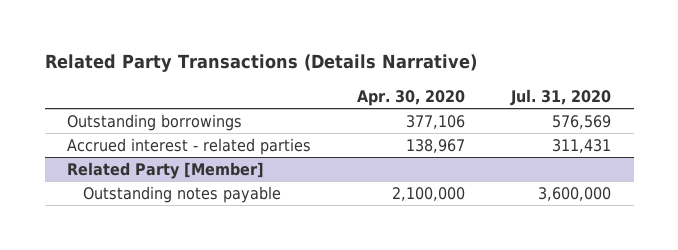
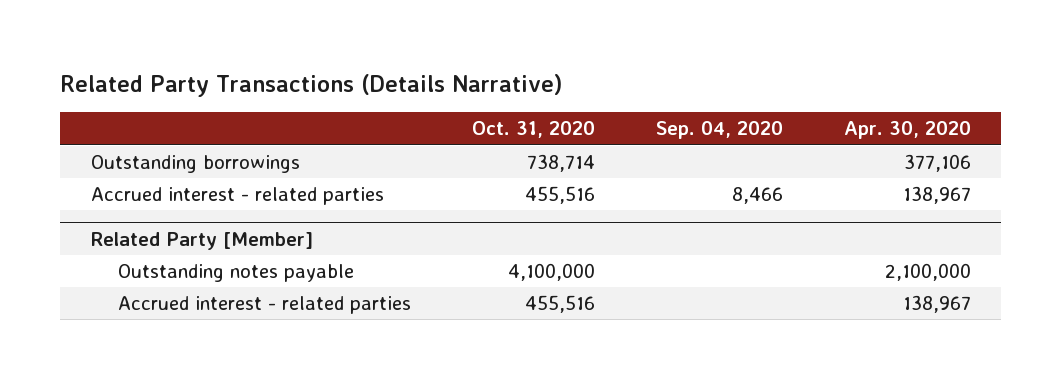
- | Apr. 30, 2020 | Jul. 31, 2020
+ | Oct. 31, 2020 | Sep. 04, 2020 | Apr. 30, 2020
@ Related Party [Member]
+ Accrued interest - related parties | 455,516 | | 138,967

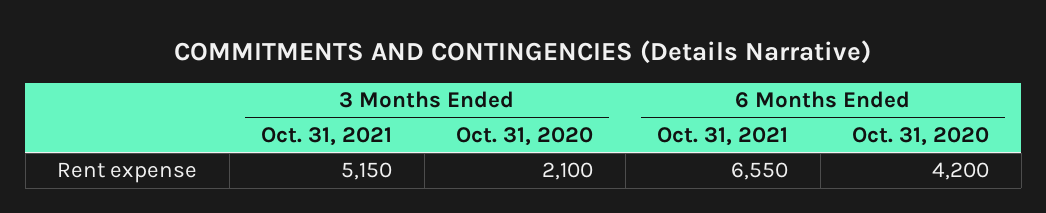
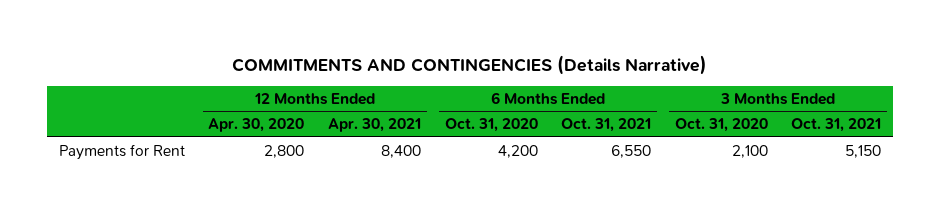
- | 3 Months Ended Oct. 31, 2021 | 3 Months Ended Oct. 31, 2020 | 6 Months Ended Oct. 31, 2021 | 6 Months Ended Oct. 31, 2020
+ | 12 Months Ended Apr. 30, 2020 | 12 Months Ended Apr. 30, 2021 | 6 Months Ended Oct. 31, 2020 | 6 Months Ended Oct. 31, 2021 | 3 Months Ended Oct. 31, 2020 | 3 Months Ended Oct. 31, 2021
- Rent expense | 5,150 | 2,100 | 6,550 | 4,200
+ Payments for Rent | 2,800 | 8,400 | 4,200 | 6,550 | 2,100 | 5,150

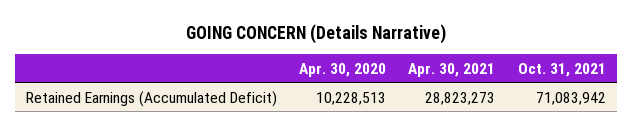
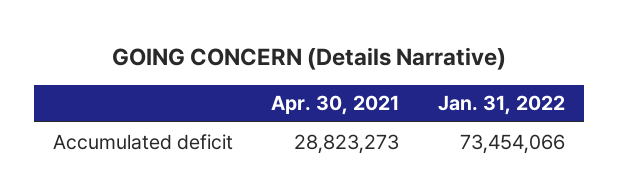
- | Apr. 30, 2020 | Apr. 30, 2021 | Oct. 31, 2021
+ | Apr. 30, 2021 | Jan. 31, 2022
- Retained Earnings (Accumulated Deficit) | 10,228,513 | 28,823,273 | 71,083,942
+ Accumulated deficit | 28,823,273 | 73,454,066

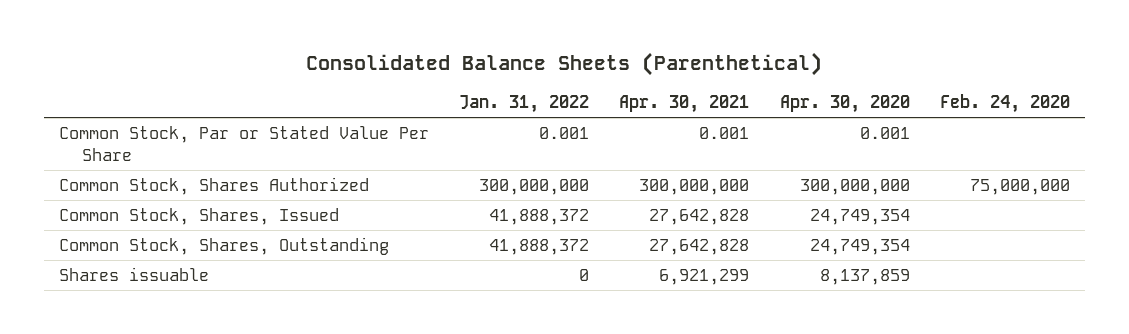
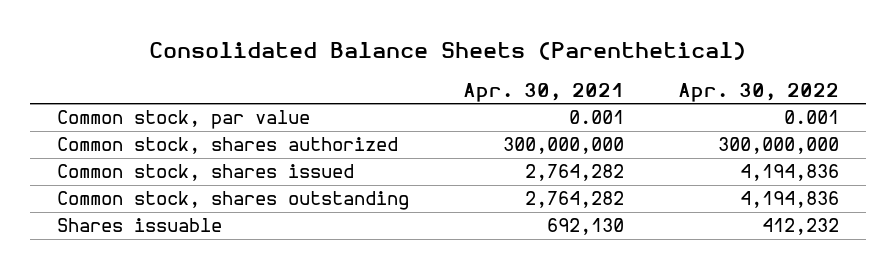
- | Jan. 31, 2022 | Apr. 30, 2021 | Apr. 30, 2020 | Feb. 24, 2020
+ | Apr. 30, 2021 | Apr. 30, 2022
- Common Stock, Par or Stated Value Per Share | 0.001 | 0.001 | 0.001 |
- Common Stock, Shares Authorized | 300,000,000 | 300,000,000 | 300,000,000 | 75,000,000
- Common Stock, Shares, Issued | 41,888,372 | 27,642,828 | 24,749,354 |
- Common Stock, Shares, Outstanding | 41,888,372 | 27,642,828 | 24,749,354 |
- Shares issuable | 0 | 6,921,299 | 8,137,859 |
+ Common stock, par value | 0.001 | 0.001
+ Common stock, shares authorized | 300,000,000 | 300,000,000
+ Common stock, shares issued | 2,764,282 | 4,194,836
+ Common stock, shares outstanding | 2,764,282 | 4,194,836
+ Shares issuable | 692,130 | 412,232

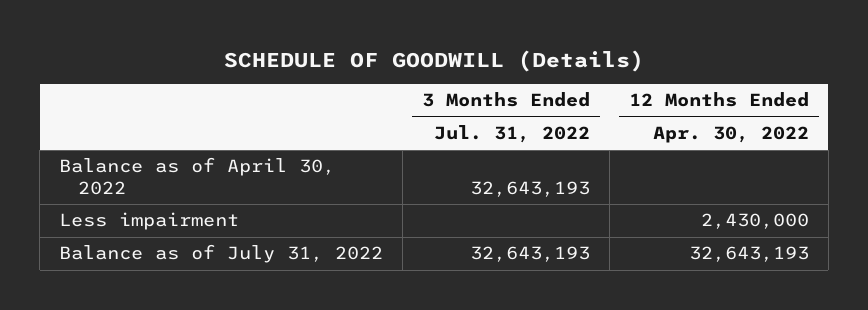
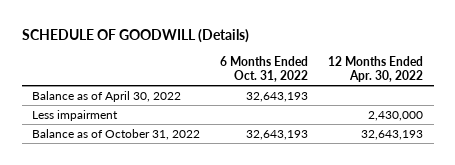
- | 3 Months Ended Jul. 31, 2022 | 12 Months Ended Apr. 30, 2022
+ | 6 Months Ended Oct. 31, 2022 | 12 Months Ended Apr. 30, 2022
- Balance as of July 31, 2022 | 32,643,193 | 32,643,193
+ Balance as of October 31, 2022 | 32,643,193 | 32,643,193

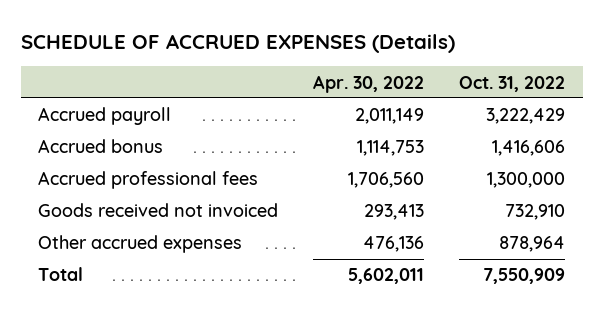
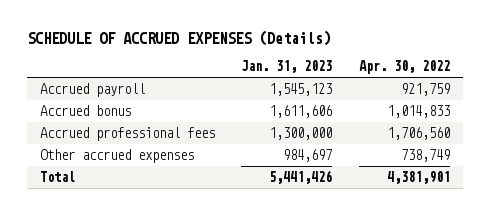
- | Apr. 30, 2022 | Oct. 31, 2022
+ | Jan. 31, 2023 | Apr. 30, 2022
- Accrued payroll | 2,011,149 | 3,222,429
- Accrued bonus | 1,114,753 | 1,416,606
+ Accrued payroll | 1,545,123 | 921,759
+ Accrued bonus | 1,611,606 | 1,014,833
- Goods received not invoiced | 293,413 | 732,910
- Other accrued expenses | 476,136 | 878,964
- Total | 5,602,011 | 7,550,909
+ Other accrued expenses | 984,697 | 738,749
+ Total | 5,441,426 | 4,381,901

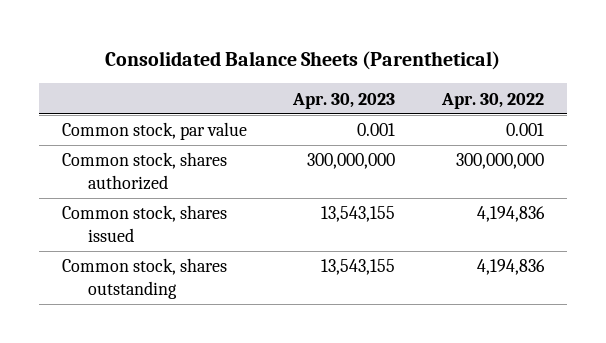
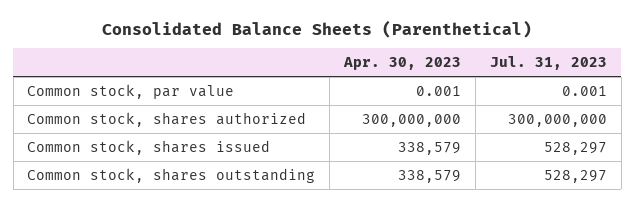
- | Apr. 30, 2023 | Apr. 30, 2022
+ | Apr. 30, 2023 | Jul. 31, 2023
- Common stock, shares issued | 13,543,155 | 4,194,836
- Common stock, shares outstanding | 13,543,155 | 4,194,836
+ Common stock, shares issued | 338,579 | 528,297
+ Common stock, shares outstanding | 338,579 | 528,297

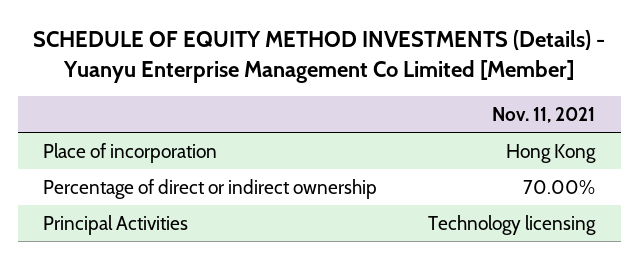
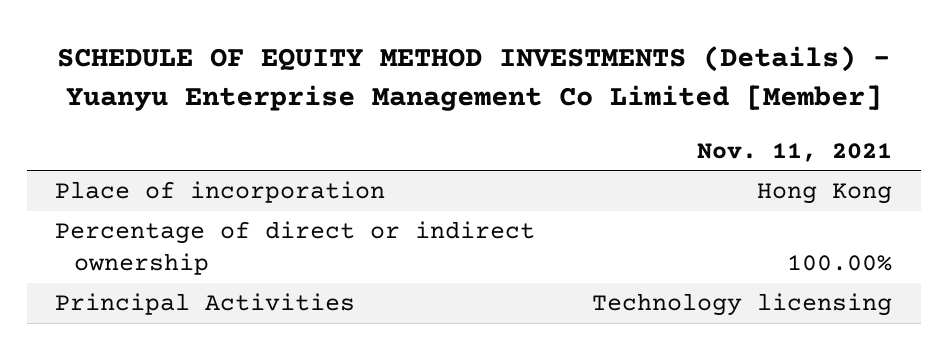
- Percentage of direct or indirect ownership | 70.00%
+ Percentage of direct or indirect ownership | 100.00%

